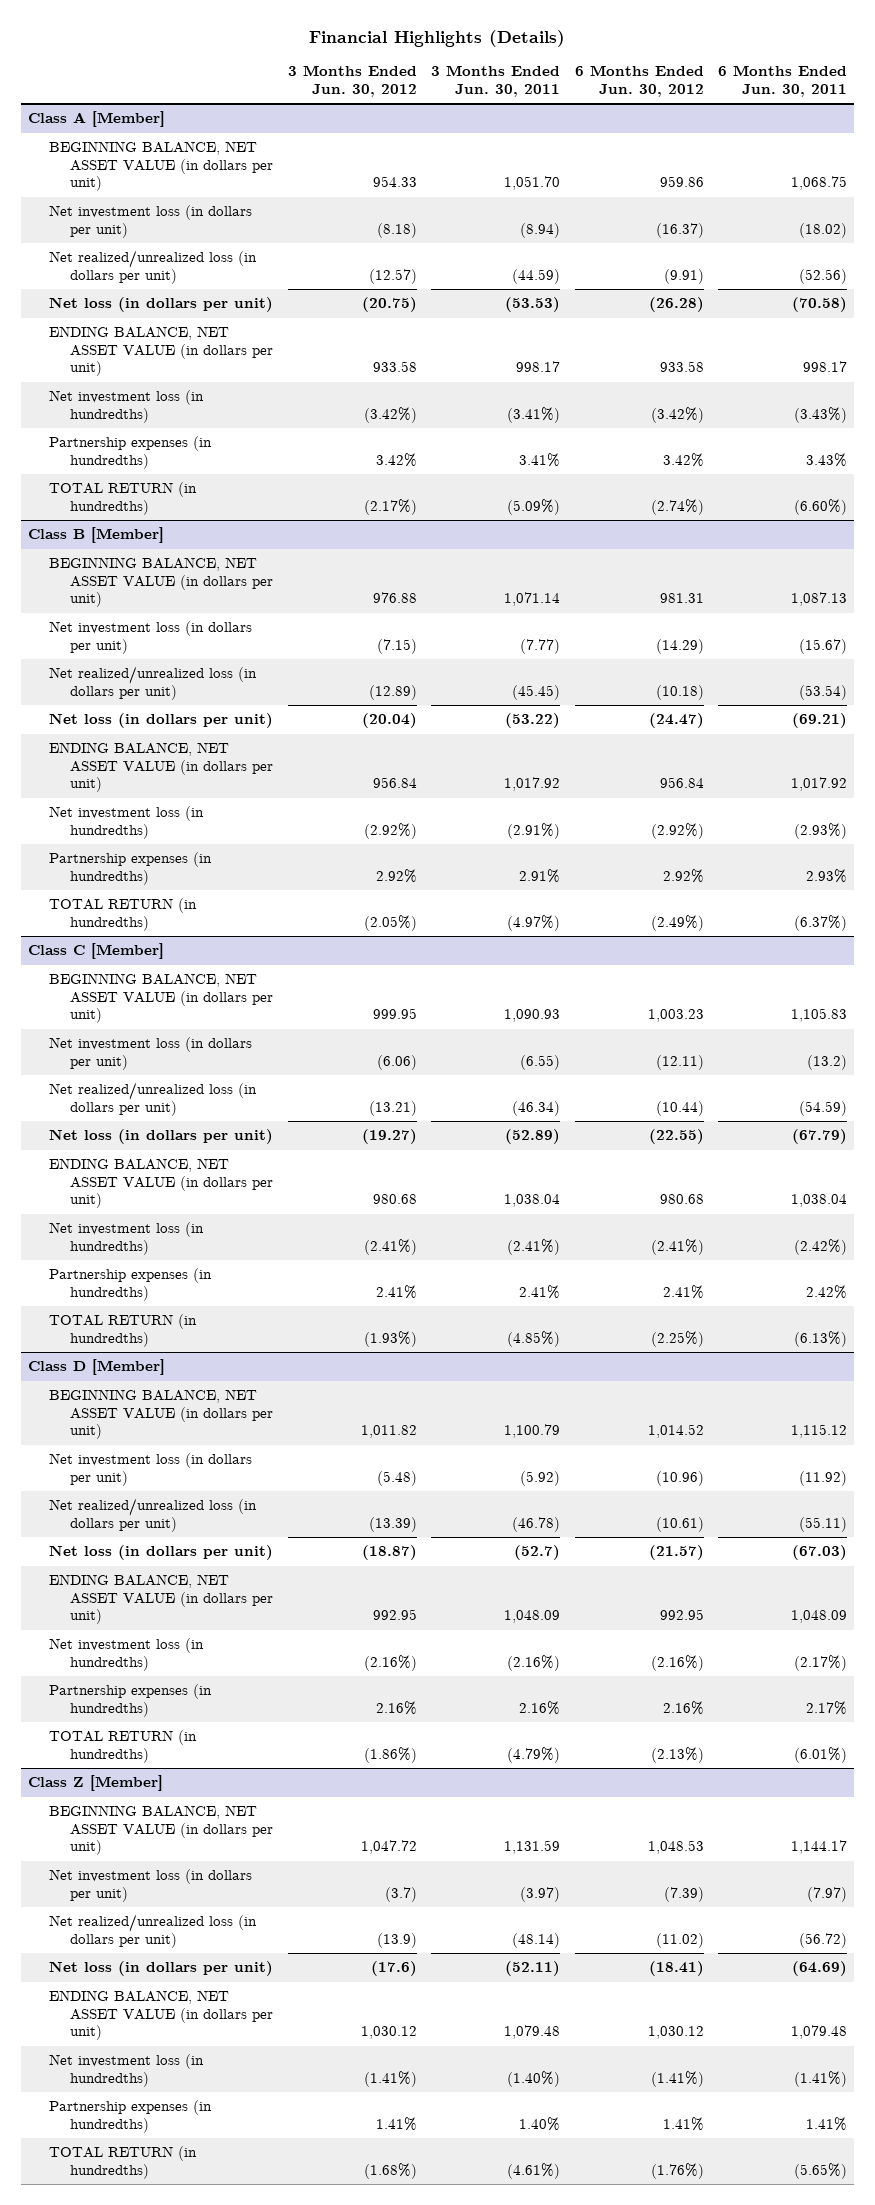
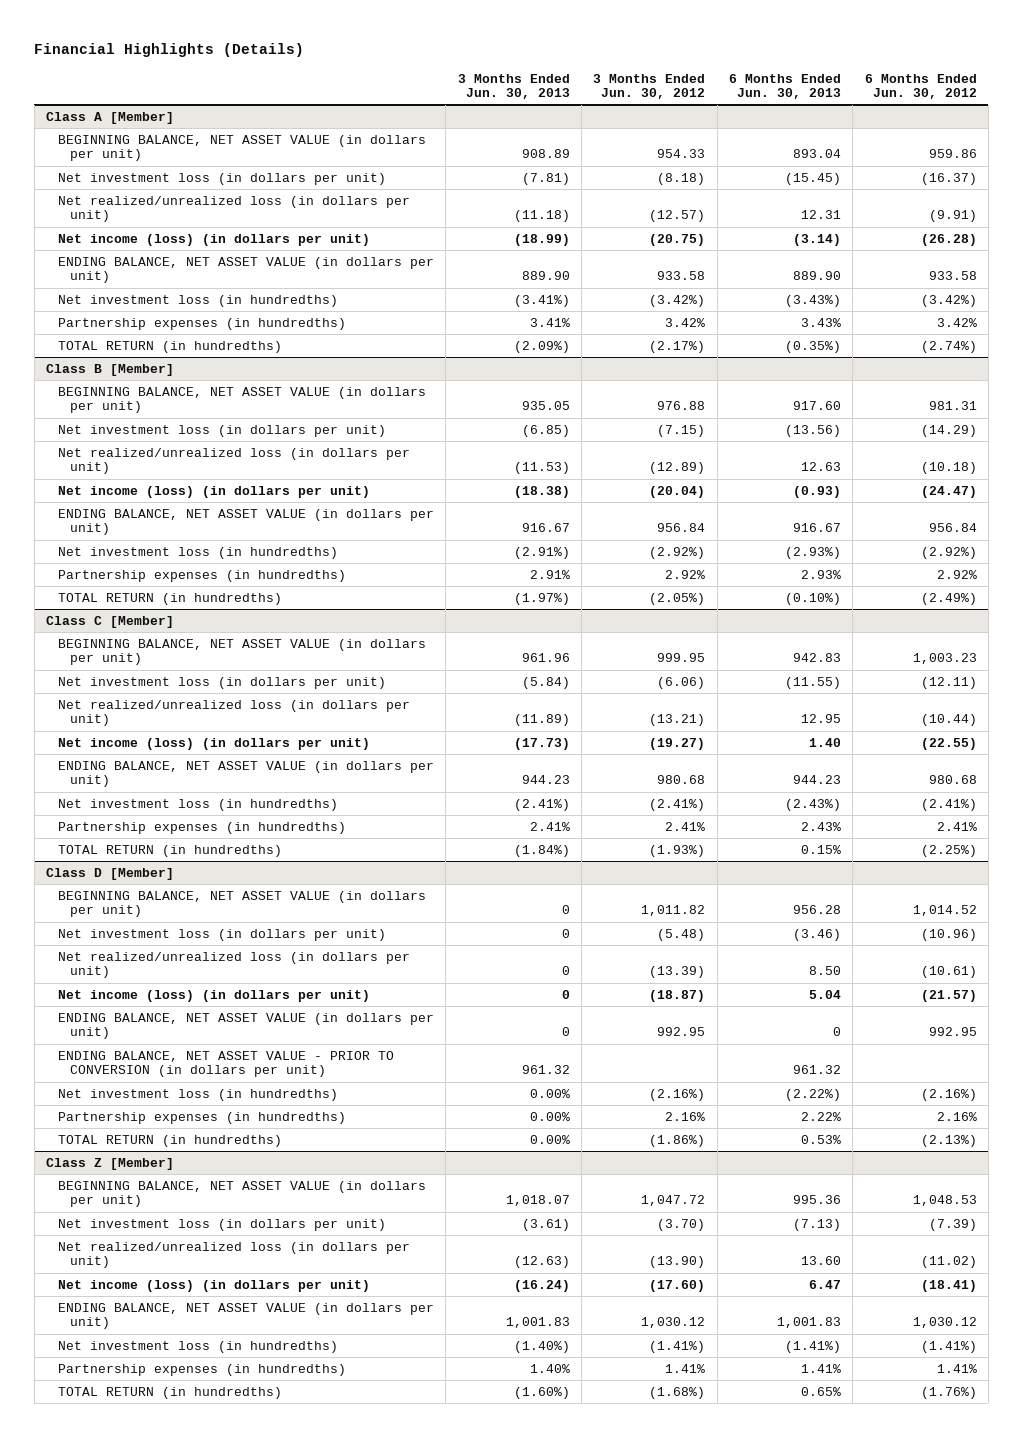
- | 3 Months Ended Jun. 30, 2012 | 3 Months Ended Jun. 30, 2011 | 6 Months Ended Jun. 30, 2012 | 6 Months Ended Jun. 30, 2011
+ | 3 Months Ended Jun. 30, 2013 | 3 Months Ended Jun. 30, 2012 | 6 Months Ended Jun. 30, 2013 | 6 Months Ended Jun. 30, 2012
@ Class A [Member]
- Net loss (in dollars per unit) | (20.75) | (53.53) | (26.28) | (70.58)
+ Net income (loss) (in dollars per unit) | (18.99) | (20.75) | (3.14) | (26.28)
@ Class B [Member]
- Net loss (in dollars per unit) | (20.04) | (53.22) | (24.47) | (69.21)
+ Net income (loss) (in dollars per unit) | (18.38) | (20.04) | (0.93) | (24.47)
@ Class C [Member]
- Net loss (in dollars per unit) | (19.27) | (52.89) | (22.55) | (67.79)
+ Net income (loss) (in dollars per unit) | (17.73) | (19.27) | 1.40 | (22.55)
@ Class D [Member]
- Net loss (in dollars per unit) | (18.87) | (52.7) | (21.57) | (67.03)
+ Net income (loss) (in dollars per unit) | 0 | (18.87) | 5.04 | (21.57)
+ ENDING BALANCE, NET ASSET VALUE - PRIOR TO CONVERSION (in dollars per unit) | 961.32 | | 961.32 |
@ Class Z [Member]
- Net investment loss (in dollars per unit) | (3.7) | (3.97) | (7.39) | (7.97)
- Net realized/unrealized loss (in dollars per unit) | (13.9) | (48.14) | (11.02) | (56.72)
- Net loss (in dollars per unit) | (17.6) | (52.11) | (18.41) | (64.69)
+ Net investment loss (in dollars per unit) | (3.61) | (3.70) | (7.13) | (7.39)
+ Net realized/unrealized loss (in dollars per unit) | (12.63) | (13.90) | 13.60 | (11.02)
+ Net income (loss) (in dollars per unit) | (16.24) | (17.60) | 6.47 | (18.41)

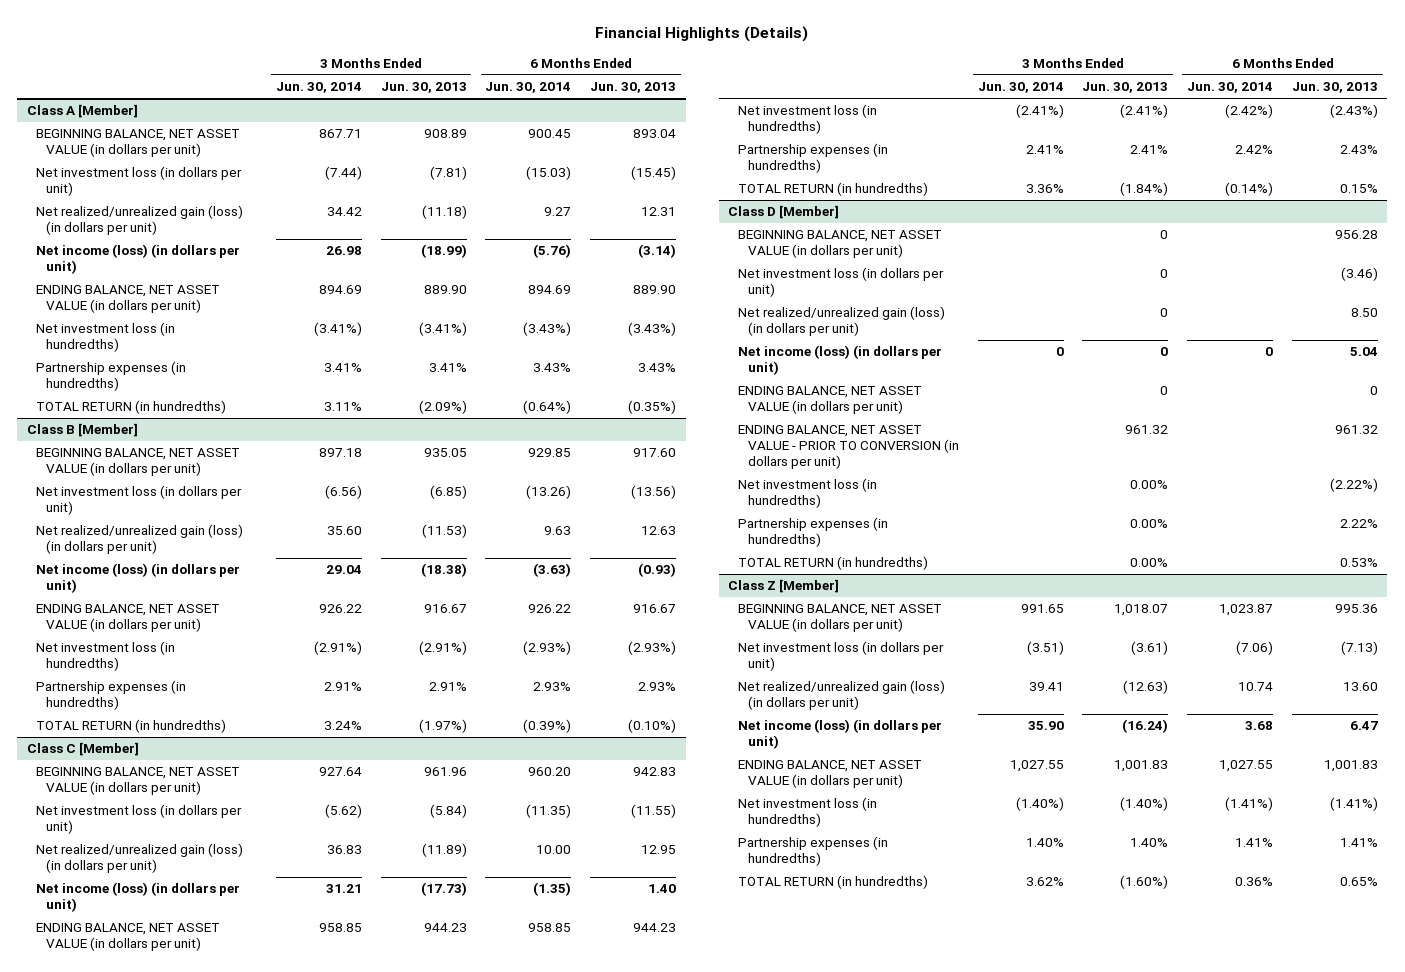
- | 3 Months Ended Jun. 30, 2013 | 3 Months Ended Jun. 30, 2012 | 6 Months Ended Jun. 30, 2013 | 6 Months Ended Jun. 30, 2012
+ | 3 Months Ended Jun. 30, 2014 | 3 Months Ended Jun. 30, 2013 | 6 Months Ended Jun. 30, 2014 | 6 Months Ended Jun. 30, 2013
@ Class A [Member]
- Net realized/unrealized loss (in dollars per unit) | (11.18) | (12.57) | 12.31 | (9.91)
+ Net realized/unrealized gain (loss) (in dollars per unit) | 34.42 | (11.18) | 9.27 | 12.31
@ Class B [Member]
- Net realized/unrealized loss (in dollars per unit) | (11.53) | (12.89) | 12.63 | (10.18)
+ Net realized/unrealized gain (loss) (in dollars per unit) | 35.60 | (11.53) | 9.63 | 12.63
@ Class C [Member]
- Net realized/unrealized loss (in dollars per unit) | (11.89) | (13.21) | 12.95 | (10.44)
+ Net realized/unrealized gain (loss) (in dollars per unit) | 36.83 | (11.89) | 10.00 | 12.95
@ Class D [Member]
- Net realized/unrealized loss (in dollars per unit) | 0 | (13.39) | 8.50 | (10.61)
+ Net realized/unrealized gain (loss) (in dollars per unit) | | 0 | | 8.50
@ Class Z [Member]
- Net realized/unrealized loss (in dollars per unit) | (12.63) | (13.90) | 13.60 | (11.02)
+ Net realized/unrealized gain (loss) (in dollars per unit) | 39.41 | (12.63) | 10.74 | 13.60

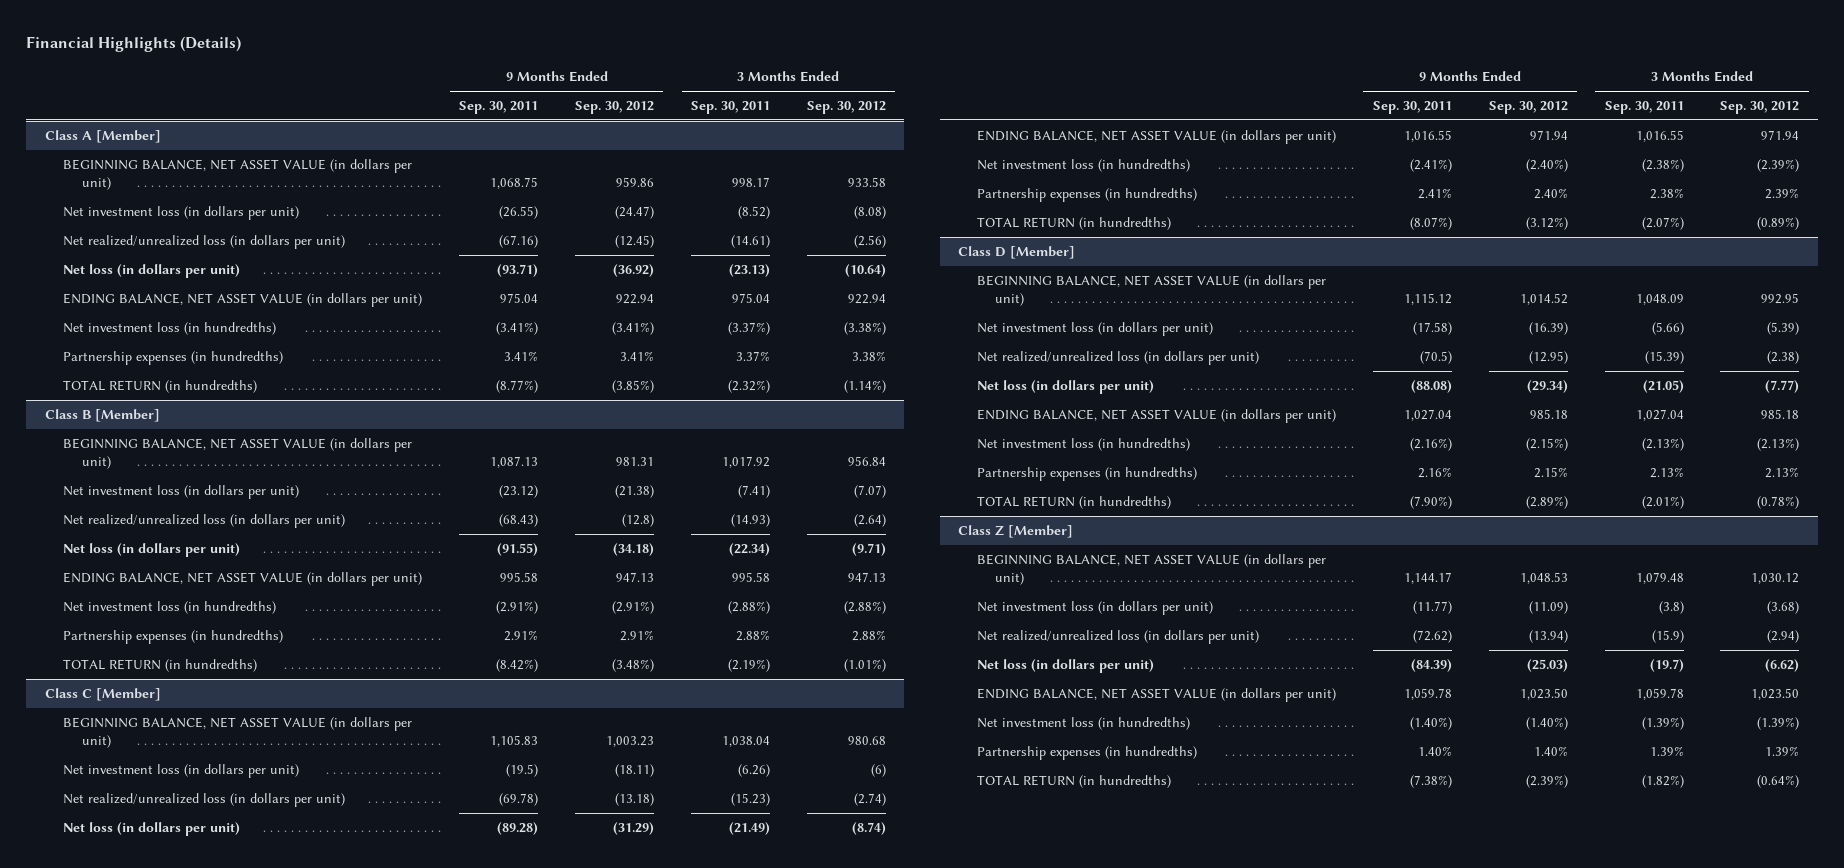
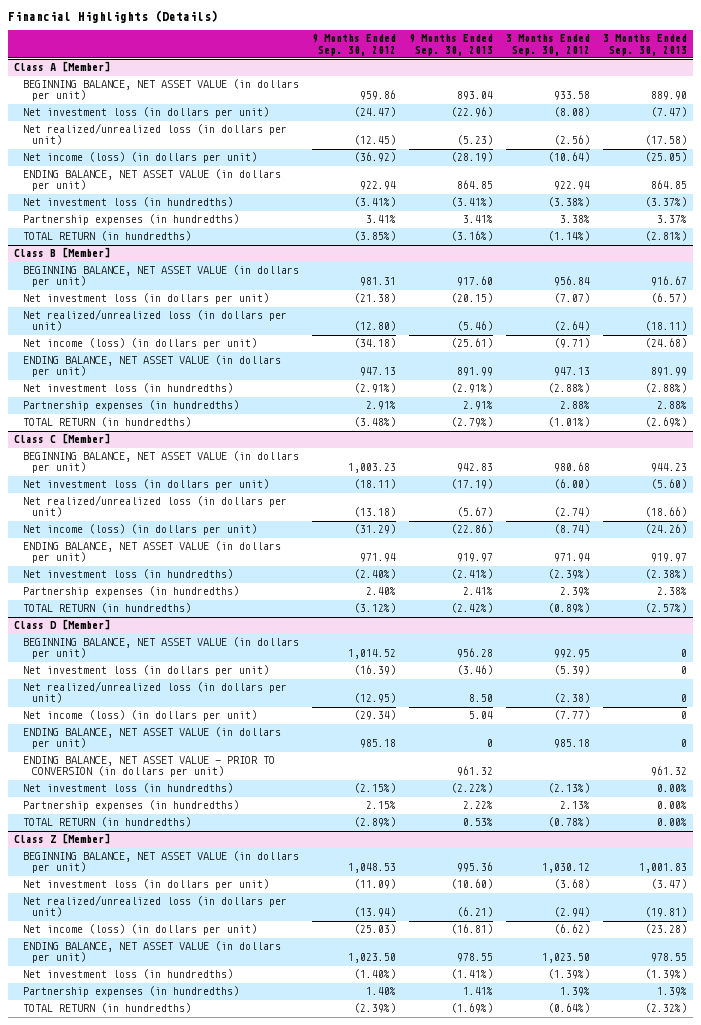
- | 9 Months Ended Sep. 30, 2011 | 9 Months Ended Sep. 30, 2012 | 3 Months Ended Sep. 30, 2011 | 3 Months Ended Sep. 30, 2012
+ | 9 Months Ended Sep. 30, 2012 | 9 Months Ended Sep. 30, 2013 | 3 Months Ended Sep. 30, 2012 | 3 Months Ended Sep. 30, 2013
@ Class A [Member]
- Net loss (in dollars per unit) | (93.71) | (36.92) | (23.13) | (10.64)
+ Net income (loss) (in dollars per unit) | (36.92) | (28.19) | (10.64) | (25.05)
@ Class B [Member]
- Net realized/unrealized loss (in dollars per unit) | (68.43) | (12.8) | (14.93) | (2.64)
- Net loss (in dollars per unit) | (91.55) | (34.18) | (22.34) | (9.71)
+ Net realized/unrealized loss (in dollars per unit) | (12.80) | (5.46) | (2.64) | (18.11)
+ Net income (loss) (in dollars per unit) | (34.18) | (25.61) | (9.71) | (24.68)
@ Class C [Member]
- Net investment loss (in dollars per unit) | (19.5) | (18.11) | (6.26) | (6)
+ Net investment loss (in dollars per unit) | (18.11) | (17.19) | (6.00) | (5.60)
- Net loss (in dollars per unit) | (89.28) | (31.29) | (21.49) | (8.74)
+ Net income (loss) (in dollars per unit) | (31.29) | (22.86) | (8.74) | (24.26)
@ Class D [Member]
- Net loss (in dollars per unit) | (88.08) | (29.34) | (21.05) | (7.77)
+ Net income (loss) (in dollars per unit) | (29.34) | 5.04 | (7.77) | 0
+ ENDING BALANCE, NET ASSET VALUE - PRIOR TO CONVERSION (in dollars per unit) | | 961.32 | | 961.32
@ Class Z [Member]
- Net loss (in dollars per unit) | (84.39) | (25.03) | (19.7) | (6.62)
+ Net income (loss) (in dollars per unit) | (25.03) | (16.81) | (6.62) | (23.28)

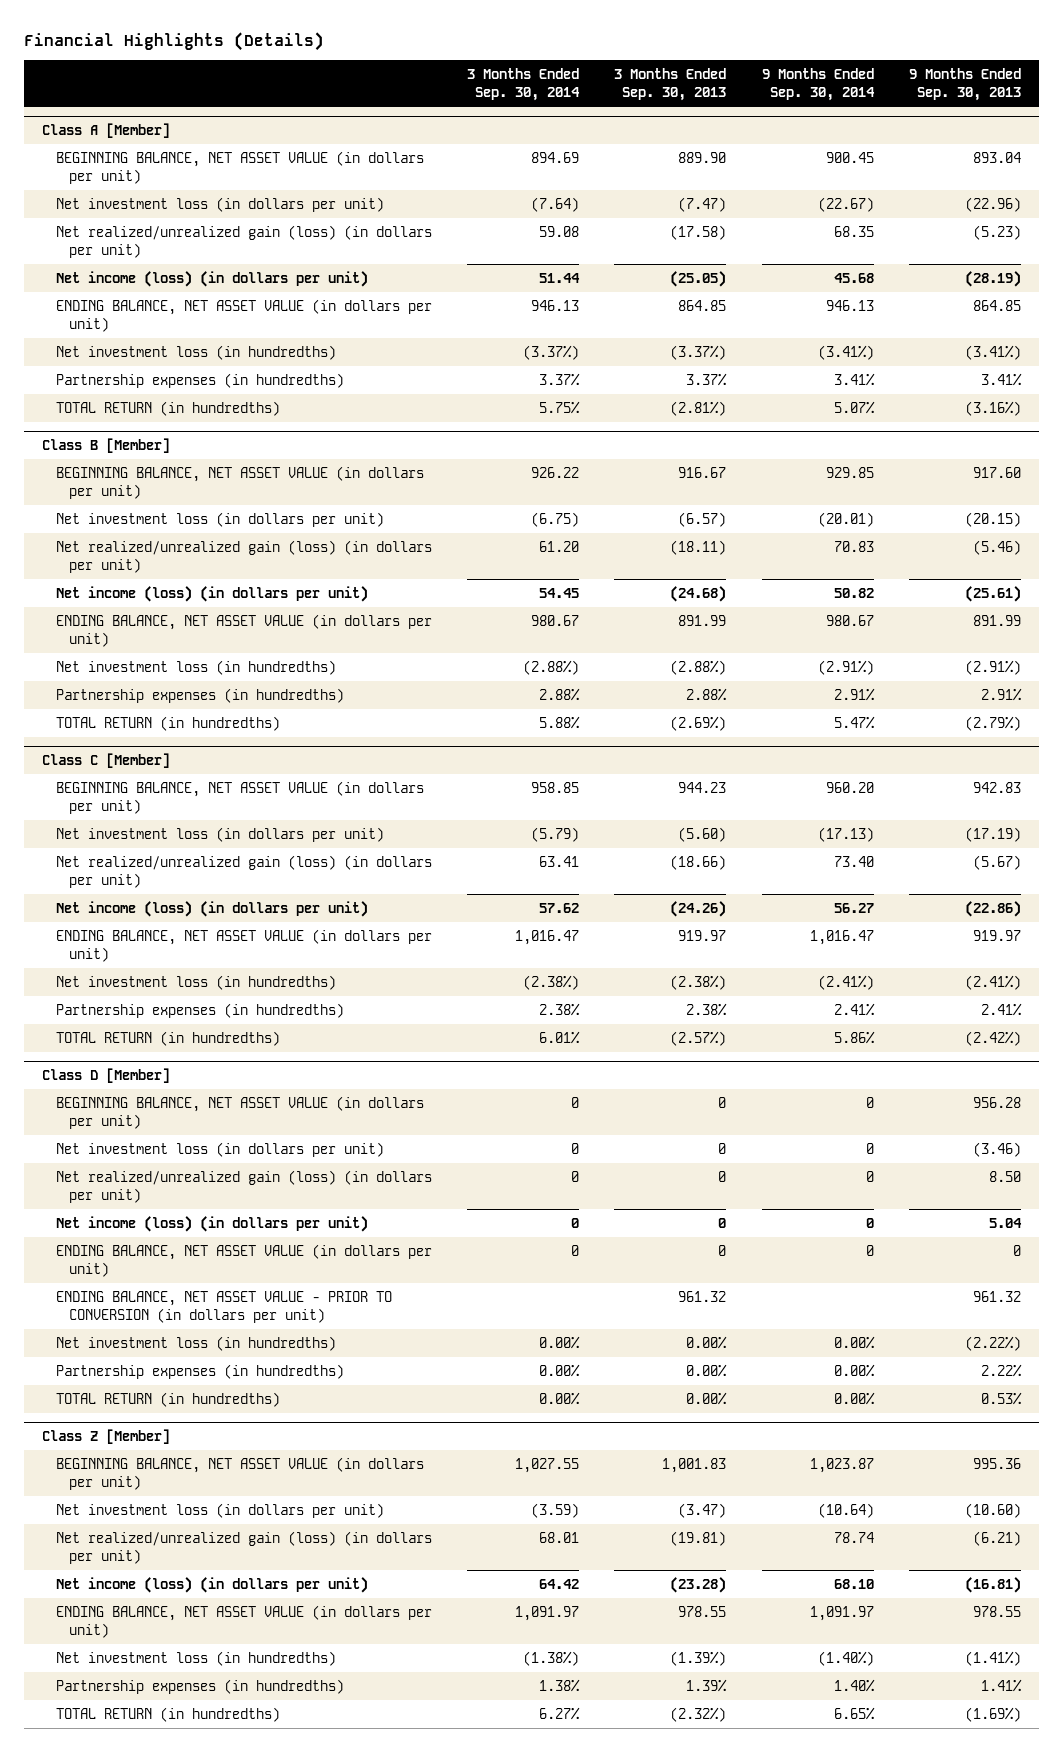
- | 9 Months Ended Sep. 30, 2012 | 9 Months Ended Sep. 30, 2013 | 3 Months Ended Sep. 30, 2012 | 3 Months Ended Sep. 30, 2013
+ | 3 Months Ended Sep. 30, 2014 | 3 Months Ended Sep. 30, 2013 | 9 Months Ended Sep. 30, 2014 | 9 Months Ended Sep. 30, 2013
@ Class A [Member]
- Net realized/unrealized loss (in dollars per unit) | (12.45) | (5.23) | (2.56) | (17.58)
+ Net realized/unrealized gain (loss) (in dollars per unit) | 59.08 | (17.58) | 68.35 | (5.23)
@ Class B [Member]
- Net realized/unrealized loss (in dollars per unit) | (12.80) | (5.46) | (2.64) | (18.11)
+ Net realized/unrealized gain (loss) (in dollars per unit) | 61.20 | (18.11) | 70.83 | (5.46)
@ Class C [Member]
- Net realized/unrealized loss (in dollars per unit) | (13.18) | (5.67) | (2.74) | (18.66)
+ Net realized/unrealized gain (loss) (in dollars per unit) | 63.41 | (18.66) | 73.40 | (5.67)
@ Class D [Member]
- Net realized/unrealized loss (in dollars per unit) | (12.95) | 8.50 | (2.38) | 0
+ Net realized/unrealized gain (loss) (in dollars per unit) | 0 | 0 | 0 | 8.50
@ Class Z [Member]
- Net realized/unrealized loss (in dollars per unit) | (13.94) | (6.21) | (2.94) | (19.81)
+ Net realized/unrealized gain (loss) (in dollars per unit) | 68.01 | (19.81) | 78.74 | (6.21)

